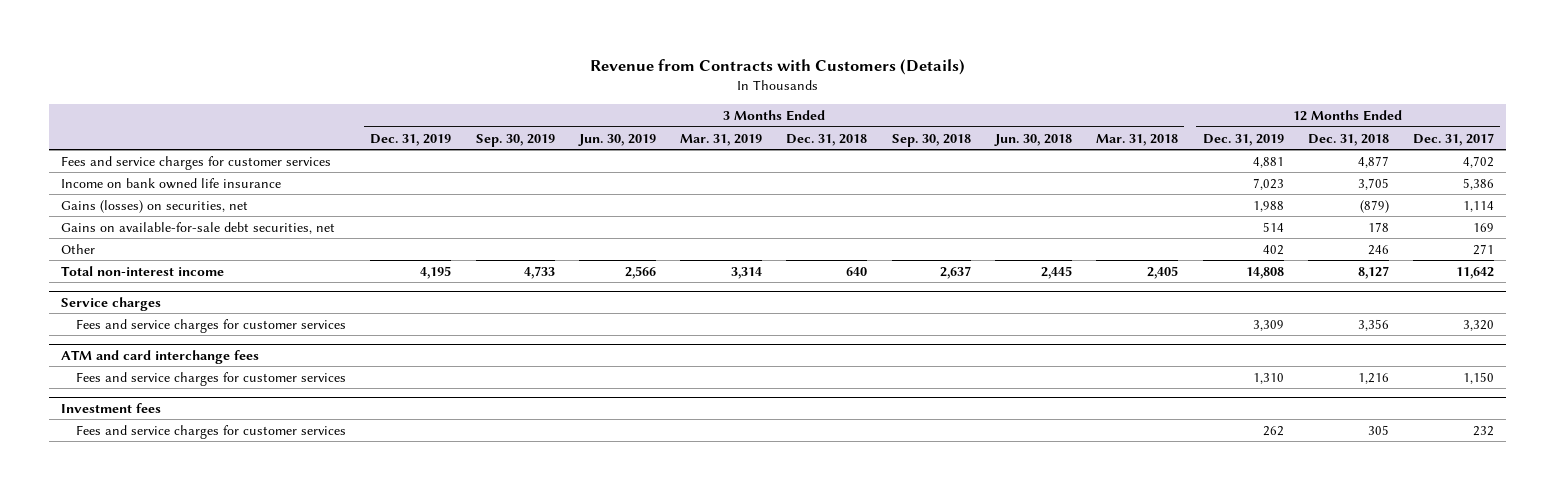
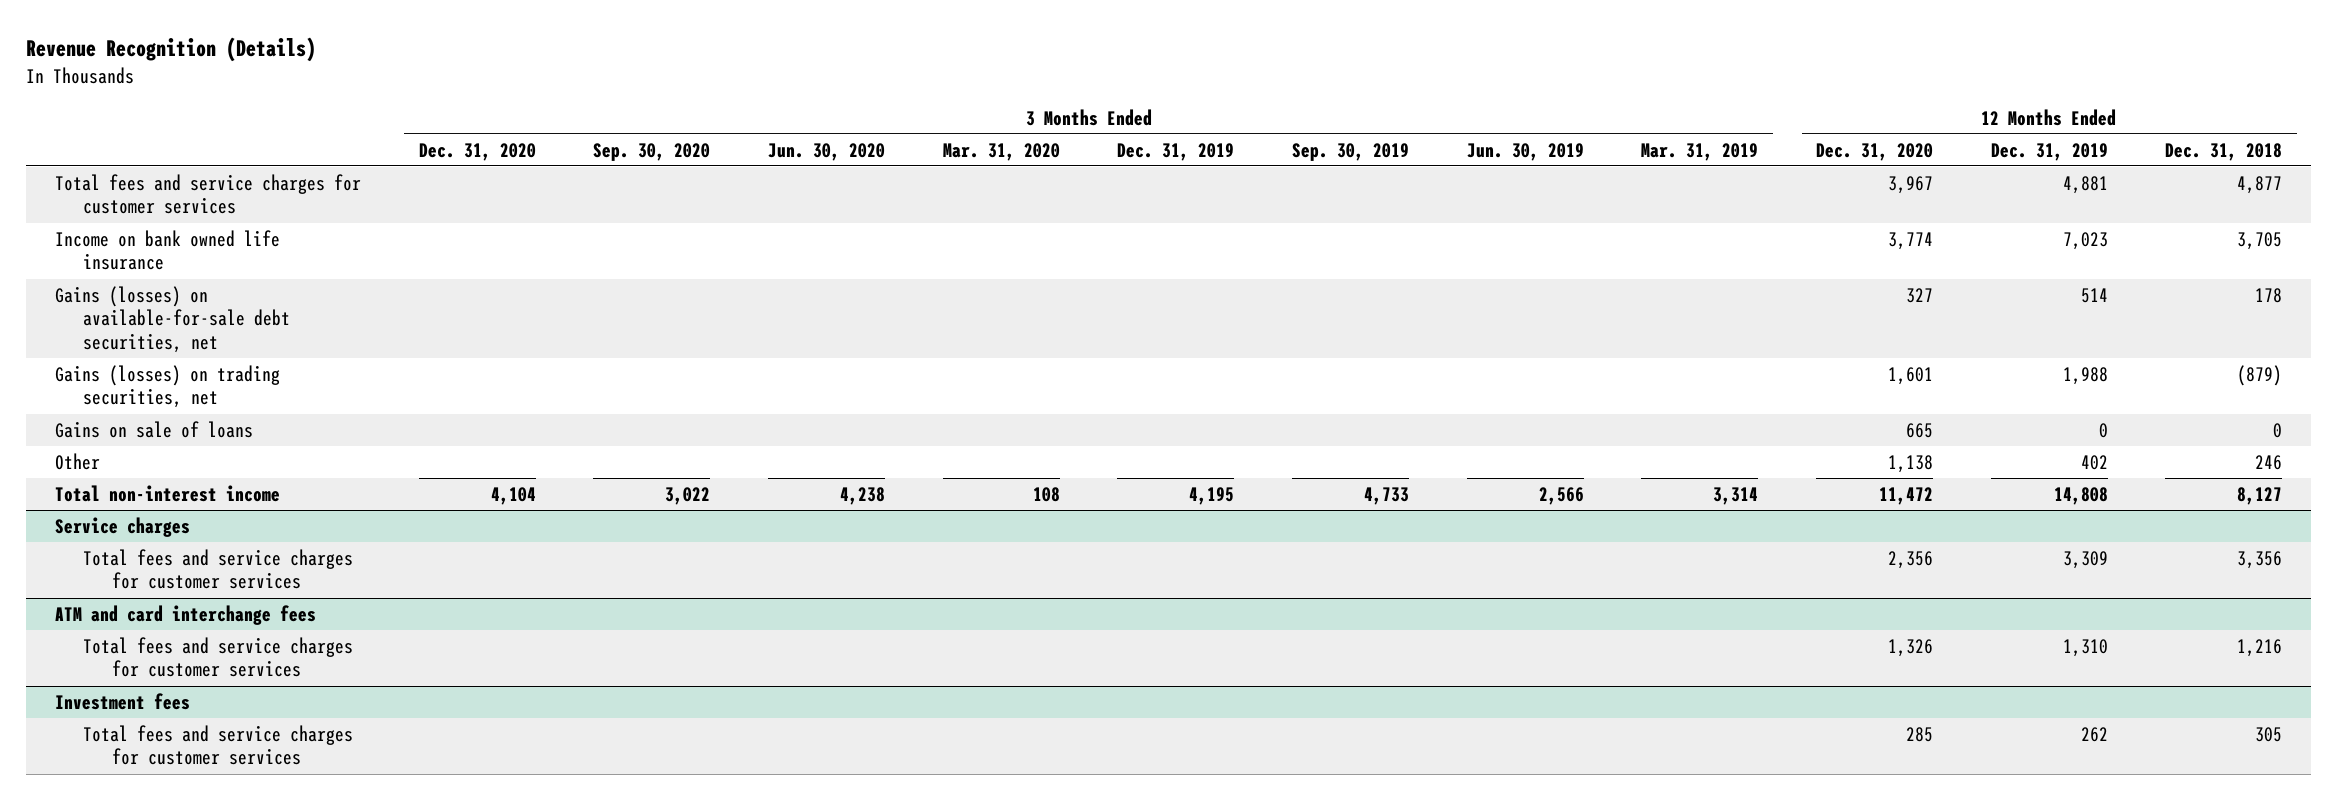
- Revenue from Contracts with Customers (Details)
+ Revenue Recognition (Details)
- | 3 Months Ended Dec. 31, 2019 | 3 Months Ended Sep. 30, 2019 | 3 Months Ended Jun. 30, 2019 | 3 Months Ended Mar. 31, 2019 | 3 Months Ended Dec. 31, 2018 | 3 Months Ended Sep. 30, 2018 | 3 Months Ended Jun. 30, 2018 | 3 Months Ended Mar. 31, 2018 | 12 Months Ended Dec. 31, 2019 | 12 Months Ended Dec. 31, 2018 | 12 Months Ended Dec. 31, 2017
+ | 3 Months Ended Dec. 31, 2020 | 3 Months Ended Sep. 30, 2020 | 3 Months Ended Jun. 30, 2020 | 3 Months Ended Mar. 31, 2020 | 3 Months Ended Dec. 31, 2019 | 3 Months Ended Sep. 30, 2019 | 3 Months Ended Jun. 30, 2019 | 3 Months Ended Mar. 31, 2019 | 12 Months Ended Dec. 31, 2020 | 12 Months Ended Dec. 31, 2019 | 12 Months Ended Dec. 31, 2018
- Fees and service charges for customer services | | | | | | | | | 4,881 | 4,877 | 4,702
+ Total fees and service charges for customer services | | | | | | | | | 3,967 | 4,881 | 4,877
- Gains (losses) on securities, net | | | | | | | | | 1,988 | (879) | 1,114
- Gains on available-for-sale debt securities, net | | | | | | | | | 514 | 178 | 169
+ Gains (losses) on available-for-sale debt securities, net | | | | | | | | | 327 | 514 | 178
+ Gains (losses) on trading securities, net | | | | | | | | | 1,601 | 1,988 | (879)
+ Gains on sale of loans | | | | | | | | | 665 | 0 | 0
@ Service charges
- Fees and service charges for customer services | | | | | | | | | 3,309 | 3,356 | 3,320
+ Total fees and service charges for customer services | | | | | | | | | 2,356 | 3,309 | 3,356
@ ATM and card interchange fees
- Fees and service charges for customer services | | | | | | | | | 1,310 | 1,216 | 1,150
+ Total fees and service charges for customer services | | | | | | | | | 1,326 | 1,310 | 1,216
@ Investment fees
- Fees and service charges for customer services | | | | | | | | | 262 | 305 | 232
+ Total fees and service charges for customer services | | | | | | | | | 285 | 262 | 305

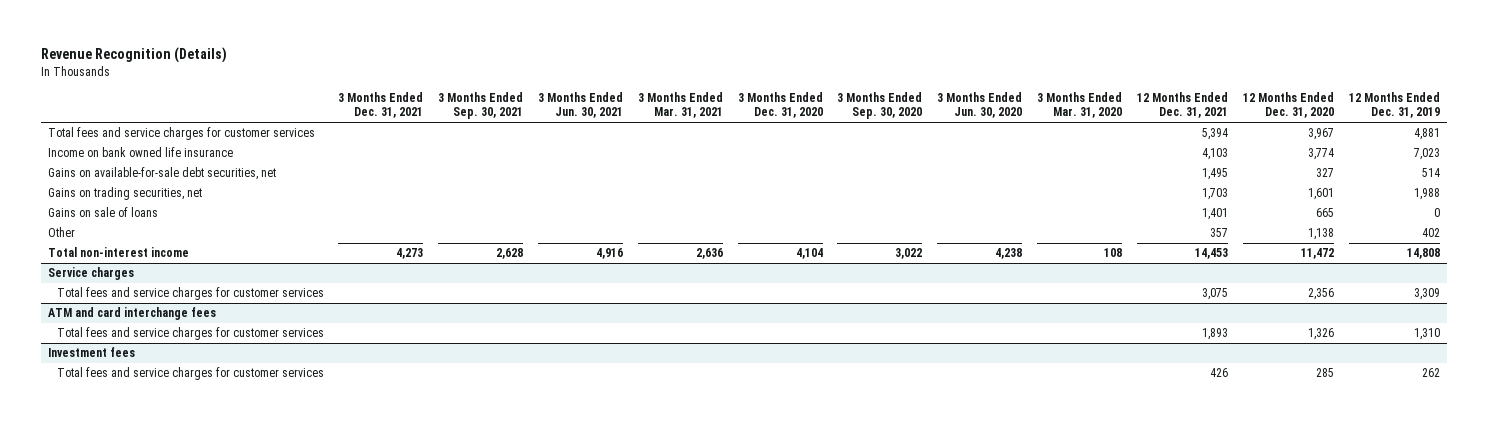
- | 3 Months Ended Dec. 31, 2020 | 3 Months Ended Sep. 30, 2020 | 3 Months Ended Jun. 30, 2020 | 3 Months Ended Mar. 31, 2020 | 3 Months Ended Dec. 31, 2019 | 3 Months Ended Sep. 30, 2019 | 3 Months Ended Jun. 30, 2019 | 3 Months Ended Mar. 31, 2019 | 12 Months Ended Dec. 31, 2020 | 12 Months Ended Dec. 31, 2019 | 12 Months Ended Dec. 31, 2018
+ | 3 Months Ended Dec. 31, 2021 | 3 Months Ended Sep. 30, 2021 | 3 Months Ended Jun. 30, 2021 | 3 Months Ended Mar. 31, 2021 | 3 Months Ended Dec. 31, 2020 | 3 Months Ended Sep. 30, 2020 | 3 Months Ended Jun. 30, 2020 | 3 Months Ended Mar. 31, 2020 | 12 Months Ended Dec. 31, 2021 | 12 Months Ended Dec. 31, 2020 | 12 Months Ended Dec. 31, 2019
- Gains (losses) on available-for-sale debt securities, net | | | | | | | | | 327 | 514 | 178
- Gains (losses) on trading securities, net | | | | | | | | | 1,601 | 1,988 | (879)
+ Gains on available-for-sale debt securities, net | | | | | | | | | 1,495 | 327 | 514
+ Gains on trading securities, net | | | | | | | | | 1,703 | 1,601 | 1,988

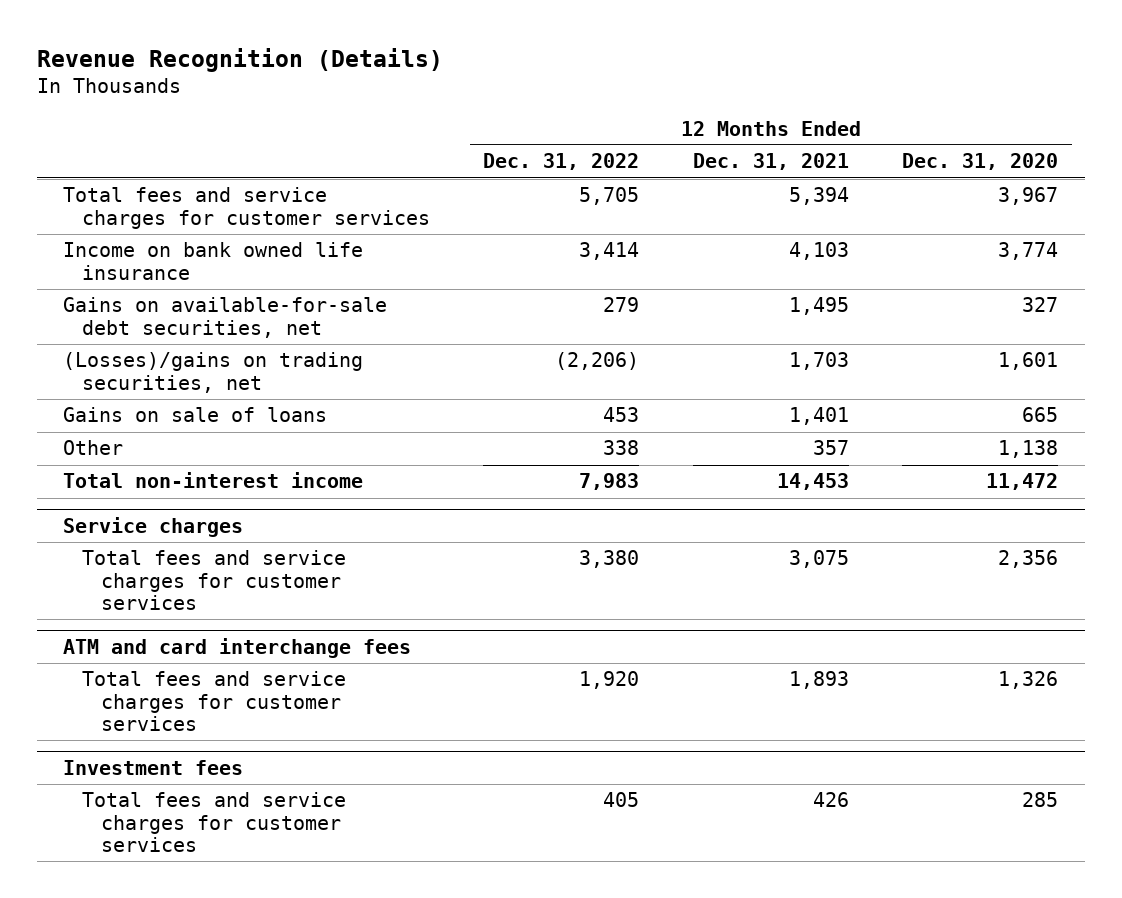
- | 3 Months Ended Dec. 31, 2021 | 3 Months Ended Sep. 30, 2021 | 3 Months Ended Jun. 30, 2021 | 3 Months Ended Mar. 31, 2021 | 3 Months Ended Dec. 31, 2020 | 3 Months Ended Sep. 30, 2020 | 3 Months Ended Jun. 30, 2020 | 3 Months Ended Mar. 31, 2020 | 12 Months Ended Dec. 31, 2021 | 12 Months Ended Dec. 31, 2020 | 12 Months Ended Dec. 31, 2019
+ | 12 Months Ended Dec. 31, 2022 | 12 Months Ended Dec. 31, 2021 | 12 Months Ended Dec. 31, 2020
- Gains on trading securities, net | | | | | | | | | 1,703 | 1,601 | 1,988
+ (Losses)/gains on trading securities, net | (2,206) | 1,703 | 1,601

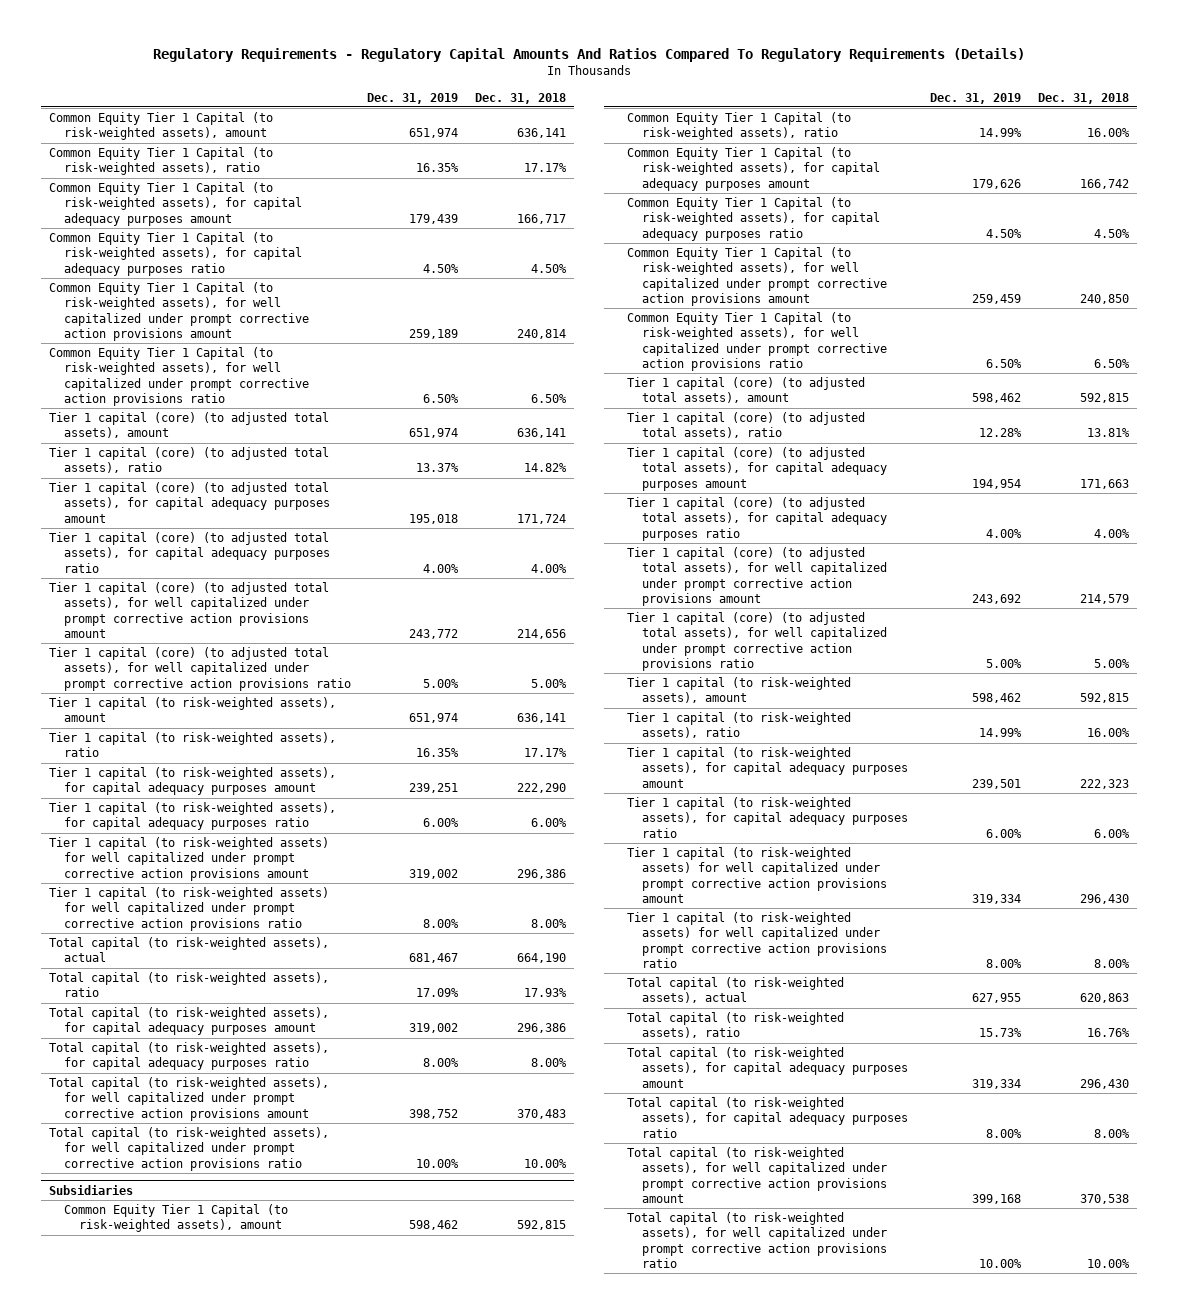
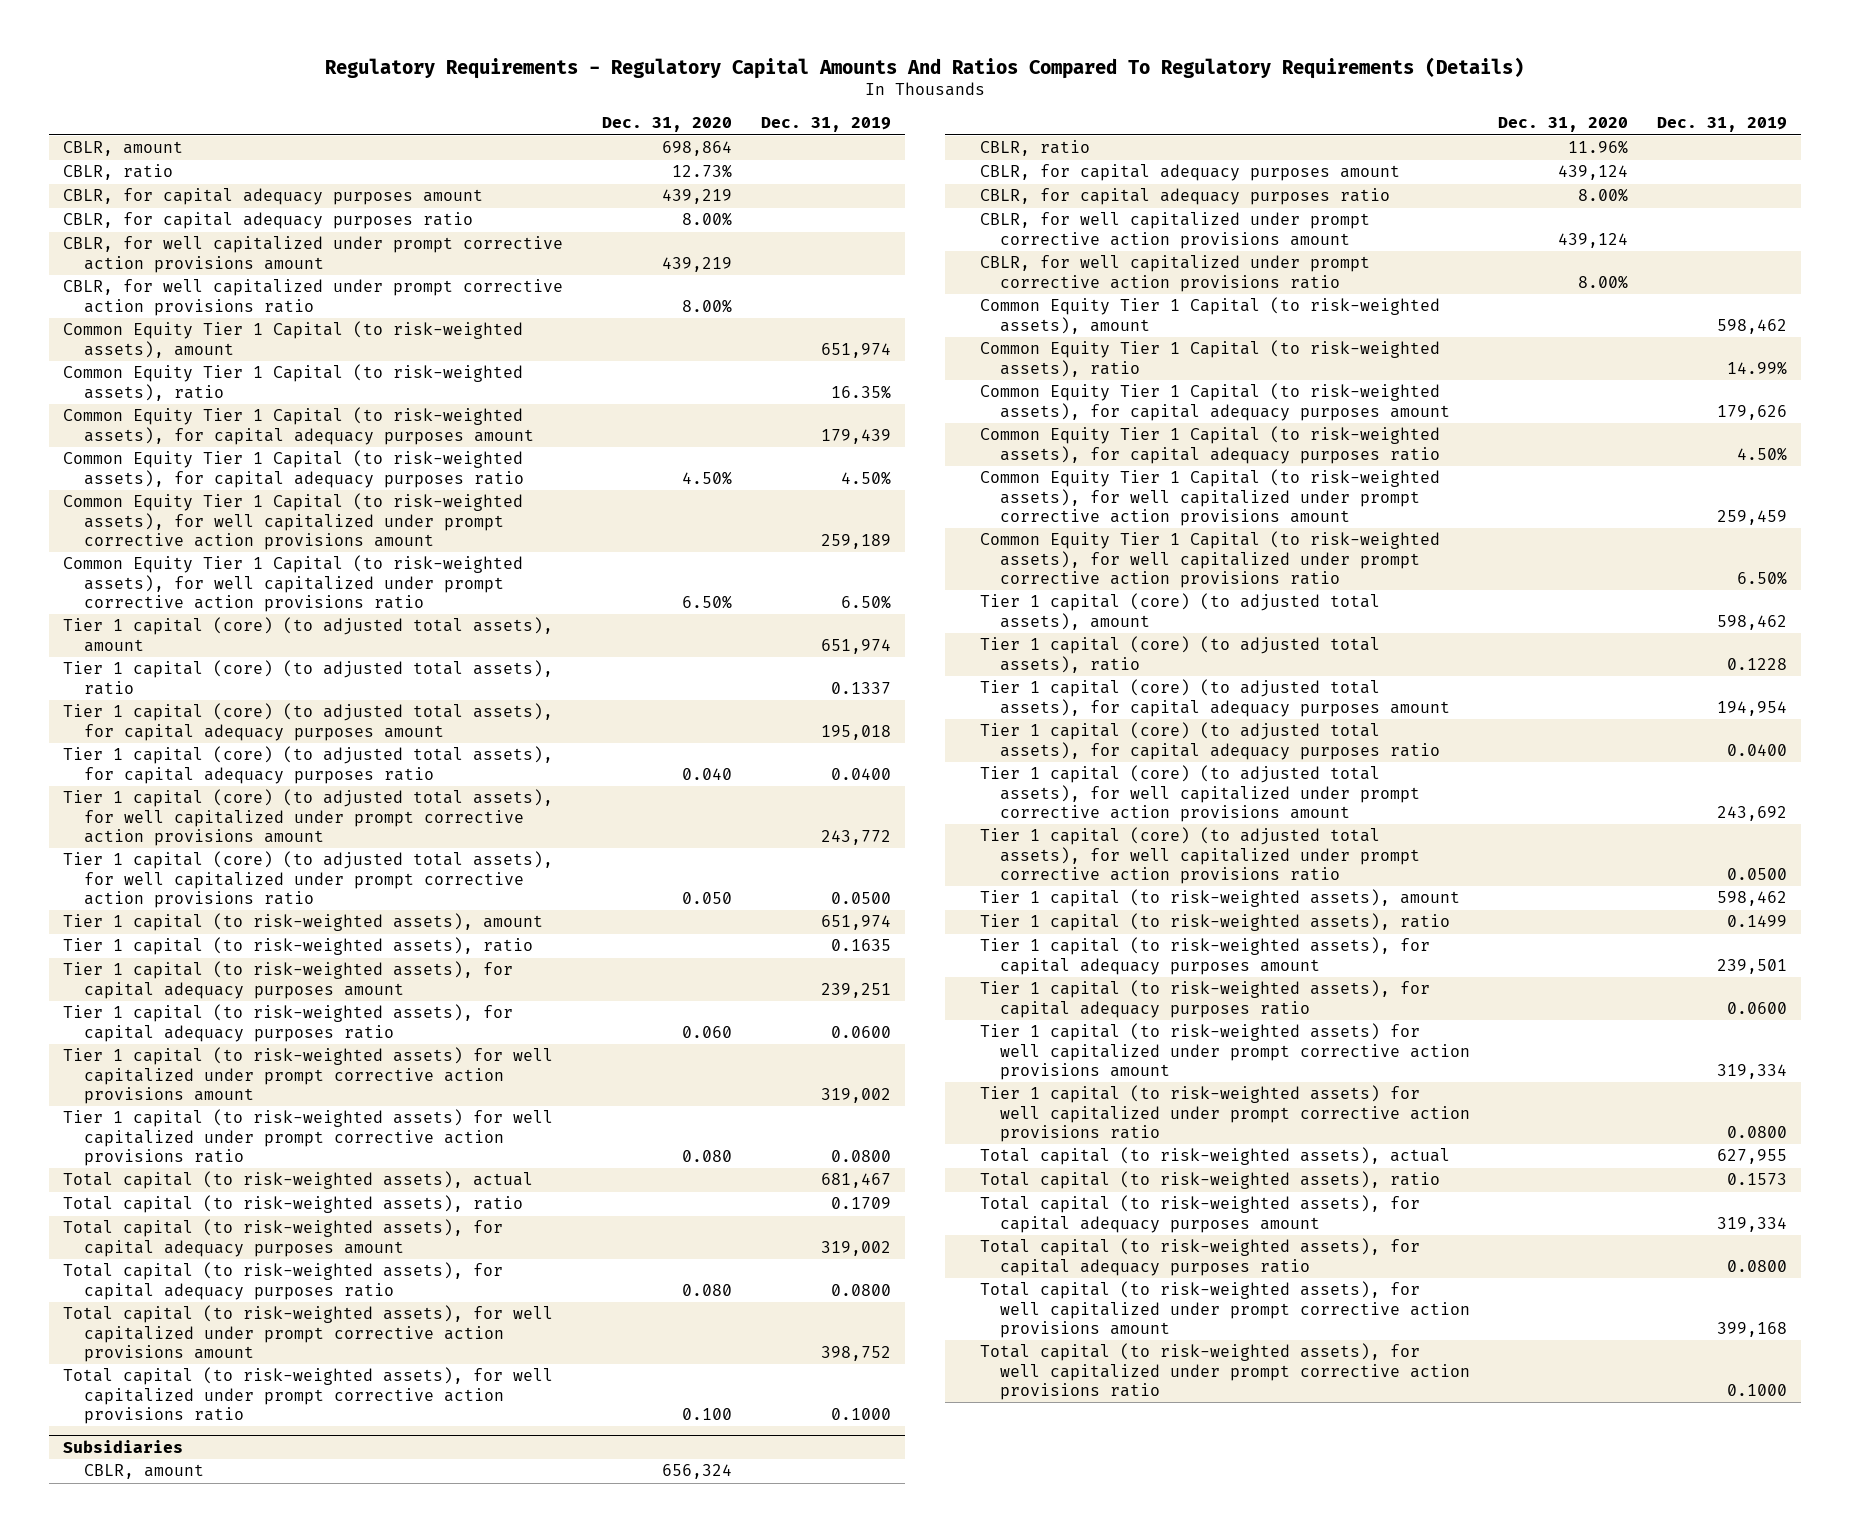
- | Dec. 31, 2019 | Dec. 31, 2018
+ | Dec. 31, 2020 | Dec. 31, 2019
+ CBLR, amount | 698,864 |
+ CBLR, ratio | 12.73% |
+ CBLR, for capital adequacy purposes amount | 439,219 |
+ CBLR, for capital adequacy purposes ratio | 8.00% |
+ CBLR, for well capitalized under prompt corrective action provisions amount | 439,219 |
+ CBLR, for well capitalized under prompt corrective action provisions ratio | 8.00% |
- Tier 1 capital (core) (to adjusted total assets), ratio | 13.37% | 14.82%
+ Tier 1 capital (core) (to adjusted total assets), ratio | | 0.1337
- Tier 1 capital (core) (to adjusted total assets), for capital adequacy purposes ratio | 4.00% | 4.00%
+ Tier 1 capital (core) (to adjusted total assets), for capital adequacy purposes ratio | 0.040 | 0.0400
- Tier 1 capital (core) (to adjusted total assets), for well capitalized under prompt corrective action provisions ratio | 5.00% | 5.00%
+ Tier 1 capital (core) (to adjusted total assets), for well capitalized under prompt corrective action provisions ratio | 0.050 | 0.0500
- Tier 1 capital (to risk-weighted assets), ratio | 16.35% | 17.17%
+ Tier 1 capital (to risk-weighted assets), ratio | | 0.1635
- Tier 1 capital (to risk-weighted assets), for capital adequacy purposes ratio | 6.00% | 6.00%
+ Tier 1 capital (to risk-weighted assets), for capital adequacy purposes ratio | 0.060 | 0.0600
- Tier 1 capital (to risk-weighted assets) for well capitalized under prompt corrective action provisions ratio | 8.00% | 8.00%
+ Tier 1 capital (to risk-weighted assets) for well capitalized under prompt corrective action provisions ratio | 0.080 | 0.0800
- Total capital (to risk-weighted assets), ratio | 17.09% | 17.93%
+ Total capital (to risk-weighted assets), ratio | | 0.1709
- Total capital (to risk-weighted assets), for capital adequacy purposes ratio | 8.00% | 8.00%
+ Total capital (to risk-weighted assets), for capital adequacy purposes ratio | 0.080 | 0.0800
- Total capital (to risk-weighted assets), for well capitalized under prompt corrective action provisions ratio | 10.00% | 10.00%
+ Total capital (to risk-weighted assets), for well capitalized under prompt corrective action provisions ratio | 0.100 | 0.1000
@ Subsidiaries
+ CBLR, amount | 656,324 |
+ CBLR, ratio | 11.96% |
+ CBLR, for capital adequacy purposes amount | 439,124 |
+ CBLR, for capital adequacy purposes ratio | 8.00% |
+ CBLR, for well capitalized under prompt corrective action provisions amount | 439,124 |
+ CBLR, for well capitalized under prompt corrective action provisions ratio | 8.00% |
- Tier 1 capital (core) (to adjusted total assets), ratio | 12.28% | 13.81%
+ Tier 1 capital (core) (to adjusted total assets), ratio | | 0.1228
- Tier 1 capital (core) (to adjusted total assets), for capital adequacy purposes ratio | 4.00% | 4.00%
+ Tier 1 capital (core) (to adjusted total assets), for capital adequacy purposes ratio | | 0.0400
- Tier 1 capital (core) (to adjusted total assets), for well capitalized under prompt corrective action provisions ratio | 5.00% | 5.00%
+ Tier 1 capital (core) (to adjusted total assets), for well capitalized under prompt corrective action provisions ratio | | 0.0500
- Tier 1 capital (to risk-weighted assets), ratio | 14.99% | 16.00%
+ Tier 1 capital (to risk-weighted assets), ratio | | 0.1499
- Tier 1 capital (to risk-weighted assets), for capital adequacy purposes ratio | 6.00% | 6.00%
+ Tier 1 capital (to risk-weighted assets), for capital adequacy purposes ratio | | 0.0600
- Tier 1 capital (to risk-weighted assets) for well capitalized under prompt corrective action provisions ratio | 8.00% | 8.00%
+ Tier 1 capital (to risk-weighted assets) for well capitalized under prompt corrective action provisions ratio | | 0.0800
- Total capital (to risk-weighted assets), ratio | 15.73% | 16.76%
+ Total capital (to risk-weighted assets), ratio | | 0.1573
- Total capital (to risk-weighted assets), for capital adequacy purposes ratio | 8.00% | 8.00%
+ Total capital (to risk-weighted assets), for capital adequacy purposes ratio | | 0.0800
- Total capital (to risk-weighted assets), for well capitalized under prompt corrective action provisions ratio | 10.00% | 10.00%
+ Total capital (to risk-weighted assets), for well capitalized under prompt corrective action provisions ratio | | 0.1000

